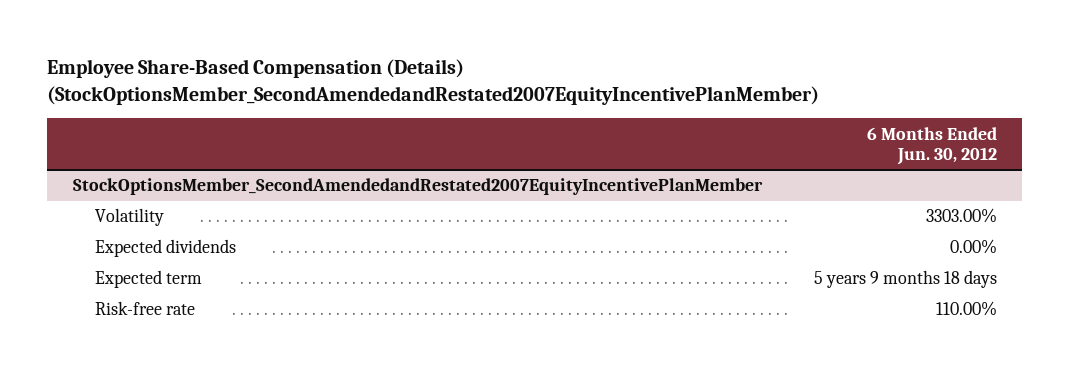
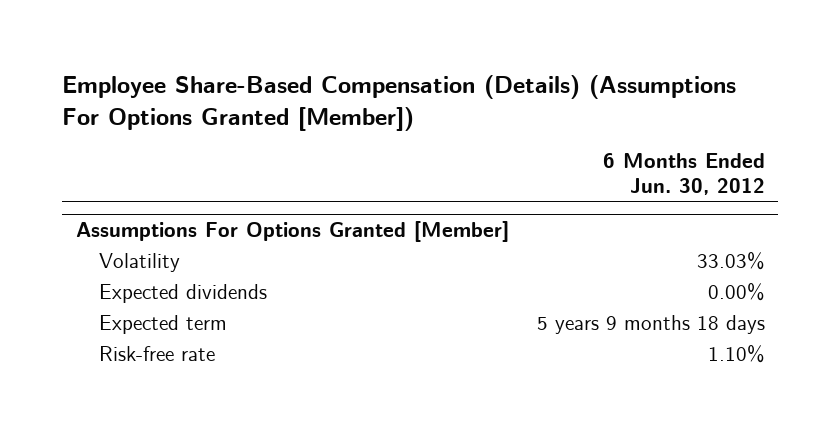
- Employee Share-Based Compensation (Details) (StockOptionsMember_SecondAmendedandRestated2007EquityIncentivePlanMember)
+ Employee Share-Based Compensation (Details) (Assumptions For Options Granted [Member])
- StockOptionsMember_SecondAmendedandRestated2007EquityIncentivePlanMember
- Volatility | 3303.00%
+ Assumptions For Options Granted [Member]
+ Volatility | 33.03%
- Risk-free rate | 110.00%
+ Risk-free rate | 1.10%

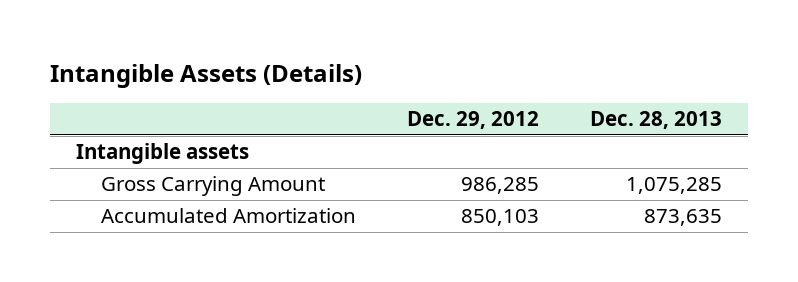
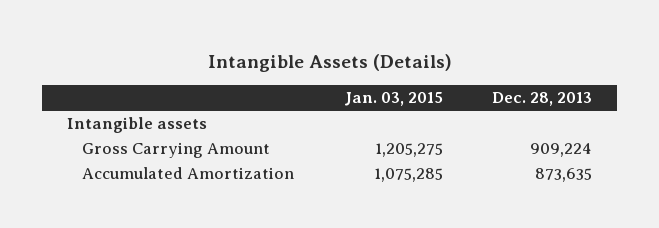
- | Dec. 29, 2012 | Dec. 28, 2013
+ | Jan. 03, 2015 | Dec. 28, 2013
- Gross Carrying Amount | 986,285 | 1,075,285
+ Gross Carrying Amount | 1,205,275 | 909,224

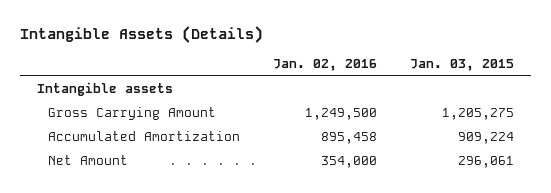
- | Jan. 03, 2015 | Dec. 28, 2013
+ | Jan. 02, 2016 | Jan. 03, 2015
- Accumulated Amortization | 1,075,285 | 873,635
+ Accumulated Amortization | 895,458 | 909,224
+ Net Amount | 354,000 | 296,061

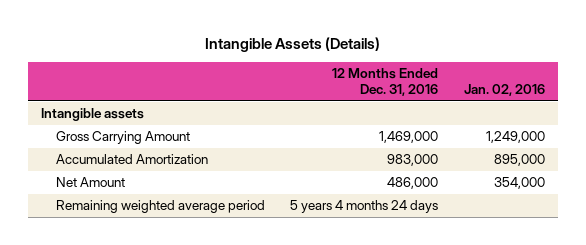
- | Jan. 02, 2016 | Jan. 03, 2015
+ | 12 Months Ended Dec. 31, 2016 | Jan. 02, 2016
- Gross Carrying Amount | 1,249,500 | 1,205,275
- Accumulated Amortization | 895,458 | 909,224
+ Gross Carrying Amount | 1,469,000 | 1,249,000
+ Accumulated Amortization | 983,000 | 895,000
+ Remaining weighted average period | 5 years 4 months 24 days |

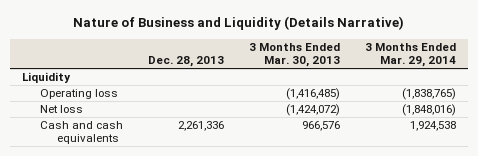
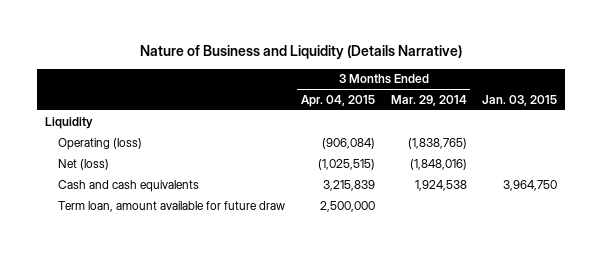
- | Dec. 28, 2013 | 3 Months Ended Mar. 30, 2013 | 3 Months Ended Mar. 29, 2014
+ | 3 Months Ended Apr. 04, 2015 | 3 Months Ended Mar. 29, 2014 | Jan. 03, 2015
- Operating loss | | (1,416,485) | (1,838,765)
- Net loss | | (1,424,072) | (1,848,016)
+ Operating (loss) | (906,084) | (1,838,765) |
+ Net (loss) | (1,025,515) | (1,848,016) |
+ Term loan, amount available for future draw | 2,500,000 | |

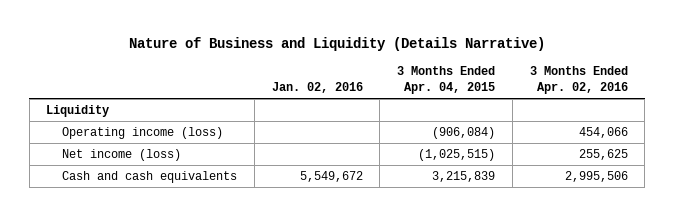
- | 3 Months Ended Apr. 04, 2015 | 3 Months Ended Mar. 29, 2014 | Jan. 03, 2015
+ | Jan. 02, 2016 | 3 Months Ended Apr. 04, 2015 | 3 Months Ended Apr. 02, 2016
- Operating (loss) | (906,084) | (1,838,765) |
- Net (loss) | (1,025,515) | (1,848,016) |
+ Operating income (loss) | | (906,084) | 454,066
+ Net income (loss) | | (1,025,515) | 255,625
- Term loan, amount available for future draw | 2,500,000 | |

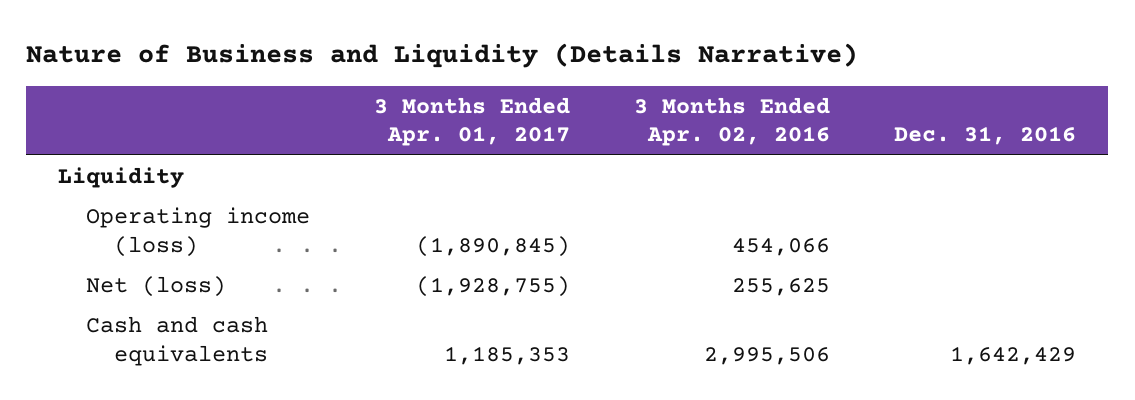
- | Jan. 02, 2016 | 3 Months Ended Apr. 04, 2015 | 3 Months Ended Apr. 02, 2016
+ | 3 Months Ended Apr. 01, 2017 | 3 Months Ended Apr. 02, 2016 | Dec. 31, 2016
- Net income (loss) | | (1,025,515) | 255,625
+ Net (loss) | (1,928,755) | 255,625 |

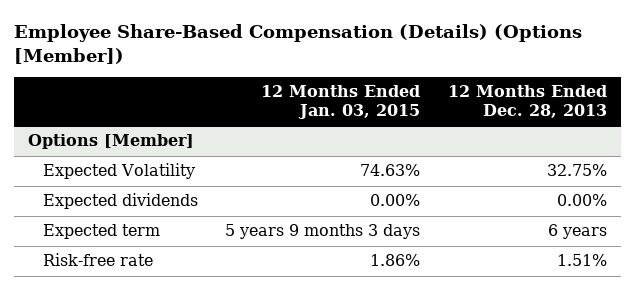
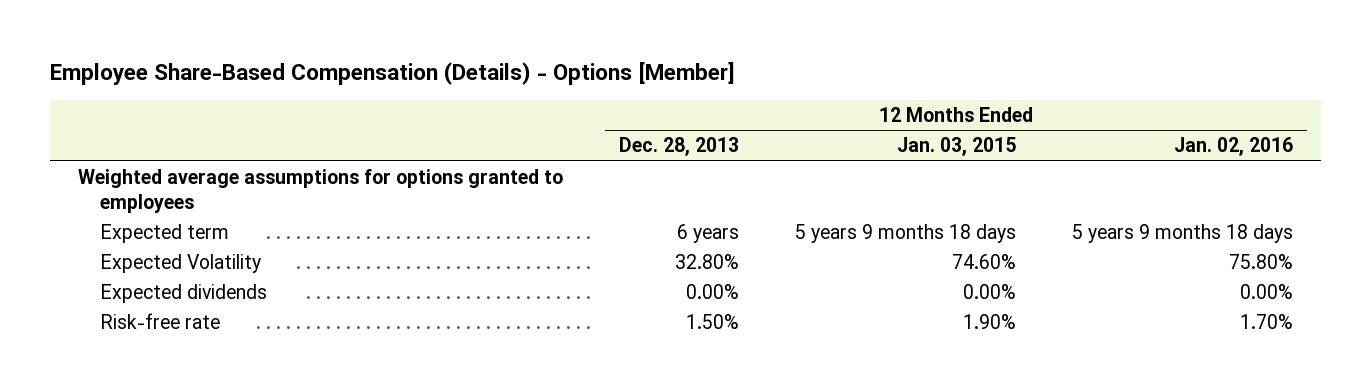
- Employee Share-Based Compensation (Details) (Options [Member])
+ Employee Share-Based Compensation (Details) - Options [Member]
- | 12 Months Ended Jan. 03, 2015 | 12 Months Ended Dec. 28, 2013
+ | 12 Months Ended Dec. 28, 2013 | 12 Months Ended Jan. 03, 2015 | 12 Months Ended Jan. 02, 2016
- Options [Member]
- Expected Volatility | 74.63% | 32.75%
+ Weighted average assumptions for options granted to employees
+ Expected term | 6 years | 5 years 9 months 18 days | 5 years 9 months 18 days
+ Expected Volatility | 32.80% | 74.60% | 75.80%
- Expected term | 5 years 9 months 3 days | 6 years
- Risk-free rate | 1.86% | 1.51%
+ Risk-free rate | 1.50% | 1.90% | 1.70%

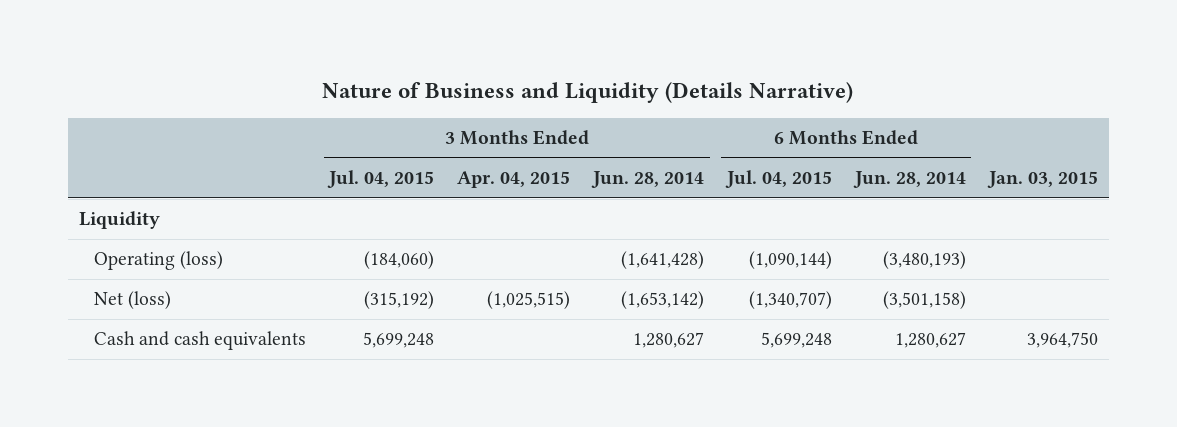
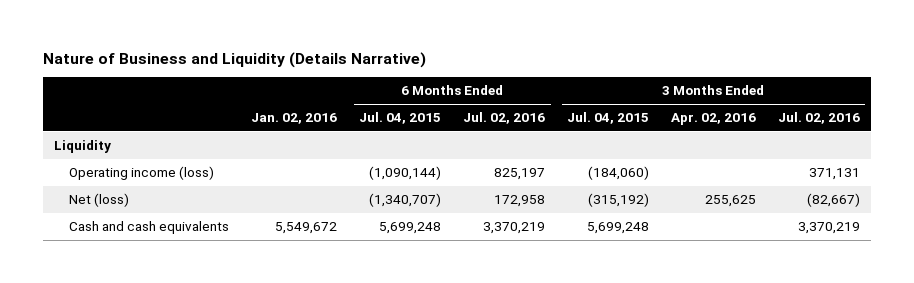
- | 3 Months Ended Jul. 04, 2015 | 3 Months Ended Apr. 04, 2015 | 3 Months Ended Jun. 28, 2014 | 6 Months Ended Jul. 04, 2015 | 6 Months Ended Jun. 28, 2014 | Jan. 03, 2015
+ | Jan. 02, 2016 | 6 Months Ended Jul. 04, 2015 | 6 Months Ended Jul. 02, 2016 | 3 Months Ended Jul. 04, 2015 | 3 Months Ended Apr. 02, 2016 | 3 Months Ended Jul. 02, 2016
- Operating (loss) | (184,060) | | (1,641,428) | (1,090,144) | (3,480,193) |
+ Operating income (loss) | | (1,090,144) | 825,197 | (184,060) | | 371,131

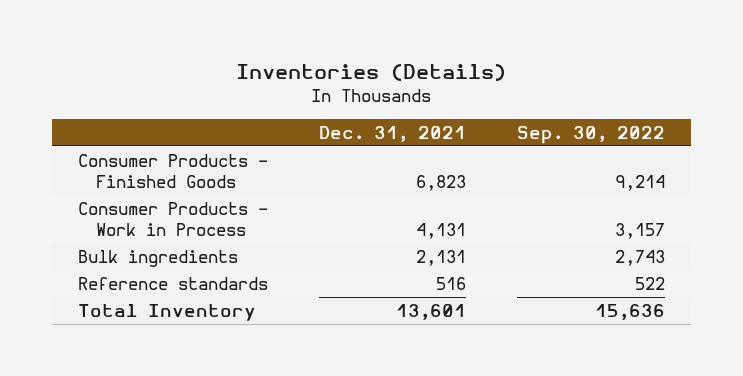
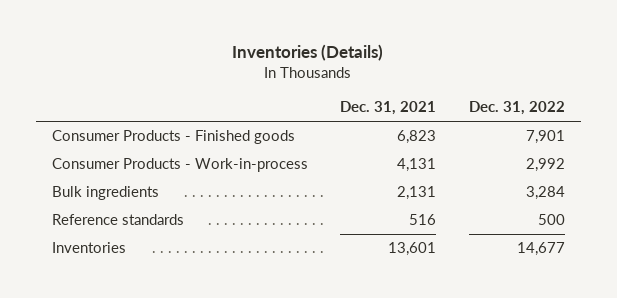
- | Dec. 31, 2021 | Sep. 30, 2022
+ | Dec. 31, 2021 | Dec. 31, 2022
- Consumer Products - Finished Goods | 6,823 | 9,214
- Consumer Products - Work in Process | 4,131 | 3,157
+ Consumer Products - Finished goods | 6,823 | 7,901
+ Consumer Products - Work-in-process | 4,131 | 2,992
- Total Inventory | 13,601 | 15,636
+ Inventories | 13,601 | 14,677

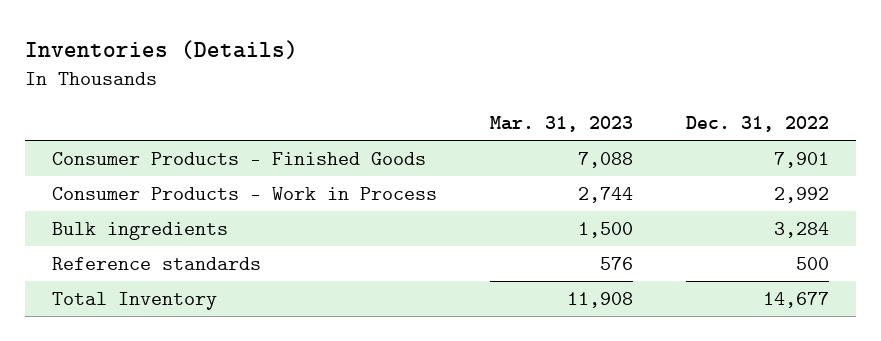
- | Dec. 31, 2021 | Dec. 31, 2022
+ | Mar. 31, 2023 | Dec. 31, 2022
- Consumer Products - Finished goods | 6,823 | 7,901
- Consumer Products - Work-in-process | 4,131 | 2,992
+ Consumer Products - Finished Goods | 7,088 | 7,901
+ Consumer Products - Work in Process | 2,744 | 2,992
- Inventories | 13,601 | 14,677
+ Total Inventory | 11,908 | 14,677

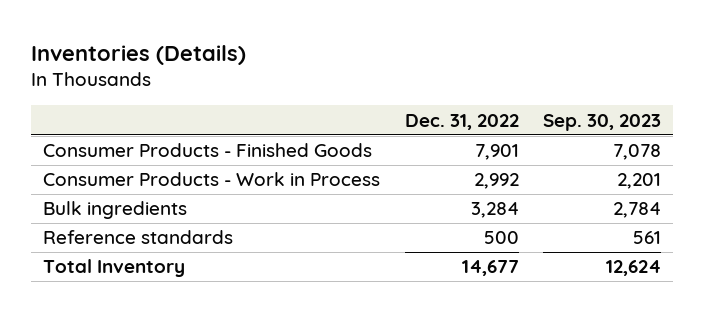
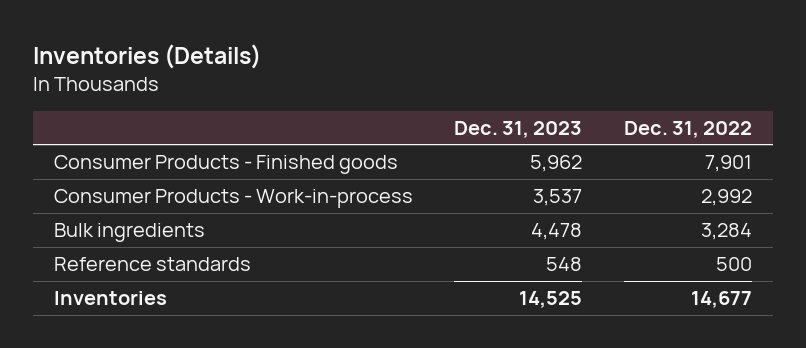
- | Dec. 31, 2022 | Sep. 30, 2023
+ | Dec. 31, 2023 | Dec. 31, 2022
- Consumer Products - Finished Goods | 7,901 | 7,078
- Consumer Products - Work in Process | 2,992 | 2,201
+ Consumer Products - Finished goods | 5,962 | 7,901
+ Consumer Products - Work-in-process | 3,537 | 2,992
- Total Inventory | 14,677 | 12,624
+ Inventories | 14,525 | 14,677

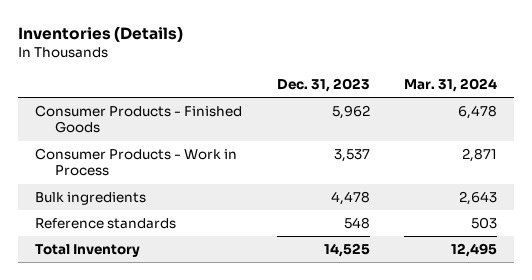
- | Dec. 31, 2023 | Dec. 31, 2022
+ | Dec. 31, 2023 | Mar. 31, 2024
- Consumer Products - Finished goods | 5,962 | 7,901
- Consumer Products - Work-in-process | 3,537 | 2,992
+ Consumer Products - Finished Goods | 5,962 | 6,478
+ Consumer Products - Work in Process | 3,537 | 2,871
- Inventories | 14,525 | 14,677
+ Total Inventory | 14,525 | 12,495

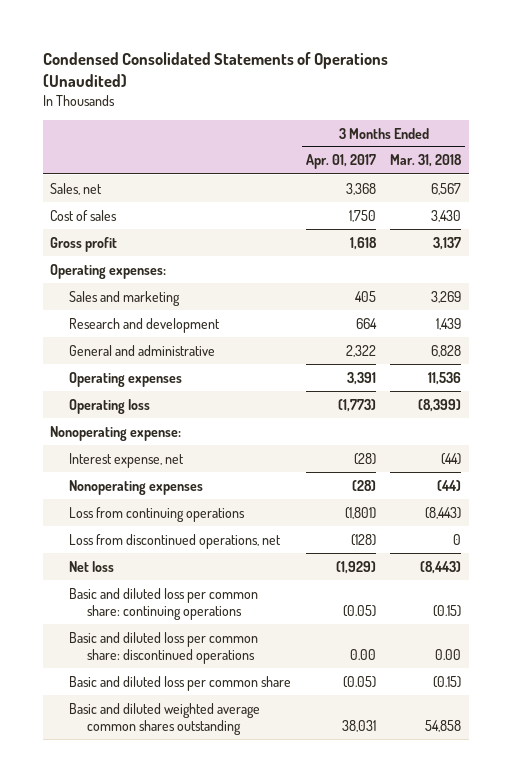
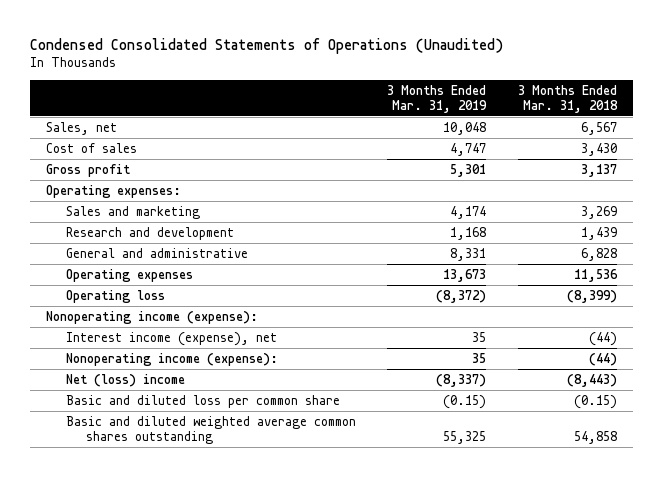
- | 3 Months Ended Apr. 01, 2017 | 3 Months Ended Mar. 31, 2018
+ | 3 Months Ended Mar. 31, 2019 | 3 Months Ended Mar. 31, 2018
- Nonoperating expense:
- Interest expense, net | (28) | (44)
- Nonoperating expenses | (28) | (44)
- Loss from continuing operations | (1,801) | (8,443)
- Loss from discontinued operations, net | (128) | 0
- Net loss | (1,929) | (8,443)
- Basic and diluted loss per common share: continuing operations | (0.05) | (0.15)
- Basic and diluted loss per common share: discontinued operations | 0.00 | 0.00
+ Nonoperating income (expense):
+ Interest income (expense), net | 35 | (44)
+ Nonoperating income (expense): | 35 | (44)
+ Net (loss) income | (8,337) | (8,443)

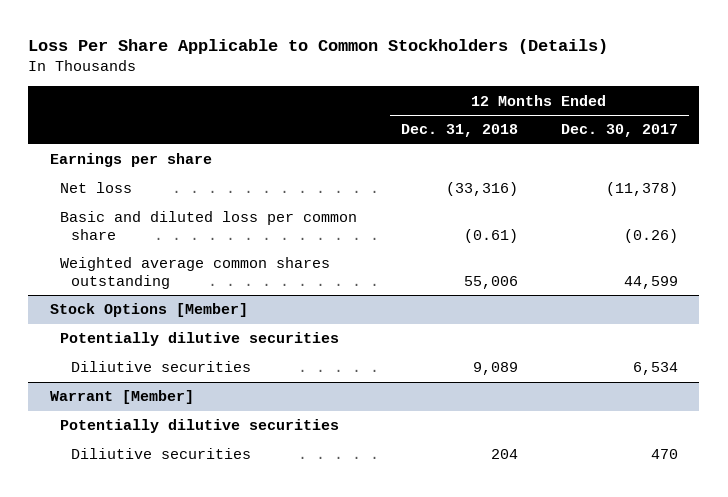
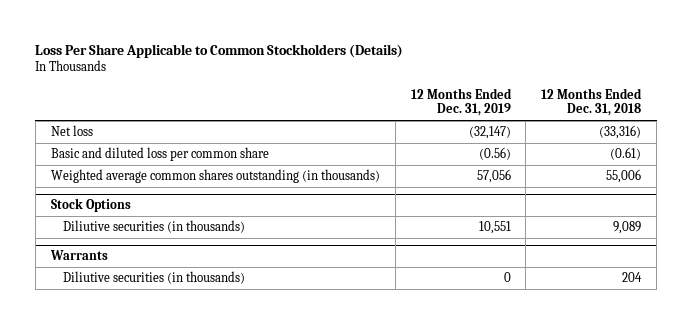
- | 12 Months Ended Dec. 31, 2018 | 12 Months Ended Dec. 30, 2017
+ | 12 Months Ended Dec. 31, 2019 | 12 Months Ended Dec. 31, 2018
- Earnings per share
- Weighted average common shares outstanding | 55,006 | 44,599
- Stock Options [Member]
- Potentially dilutive securities
- Diliutive securities | 9,089 | 6,534
- Warrant [Member]
- Potentially dilutive securities
- Diliutive securities | 204 | 470
+ Weighted average common shares outstanding (in thousands) | 57,056 | 55,006
+ Stock Options
+ Diliutive securities (in thousands) | 10,551 | 9,089
+ Warrants
+ Diliutive securities (in thousands) | 0 | 204

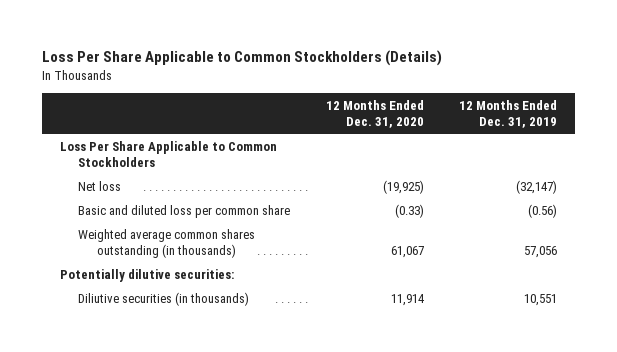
- | 12 Months Ended Dec. 31, 2019 | 12 Months Ended Dec. 31, 2018
+ | 12 Months Ended Dec. 31, 2020 | 12 Months Ended Dec. 31, 2019
+ Loss Per Share Applicable to Common Stockholders
- Stock Options
+ Potentially dilutive securities:
- Warrants
- Diliutive securities (in thousands) | 0 | 204

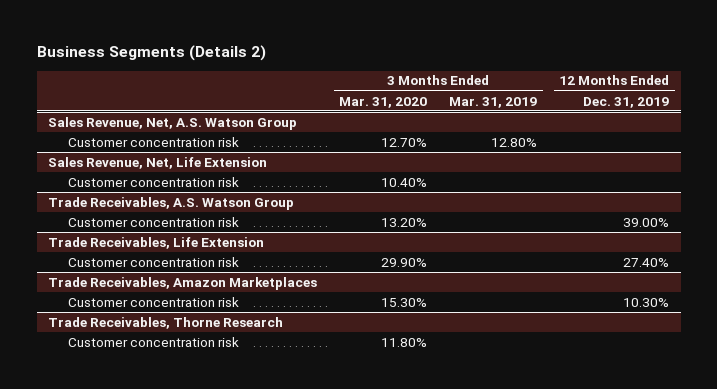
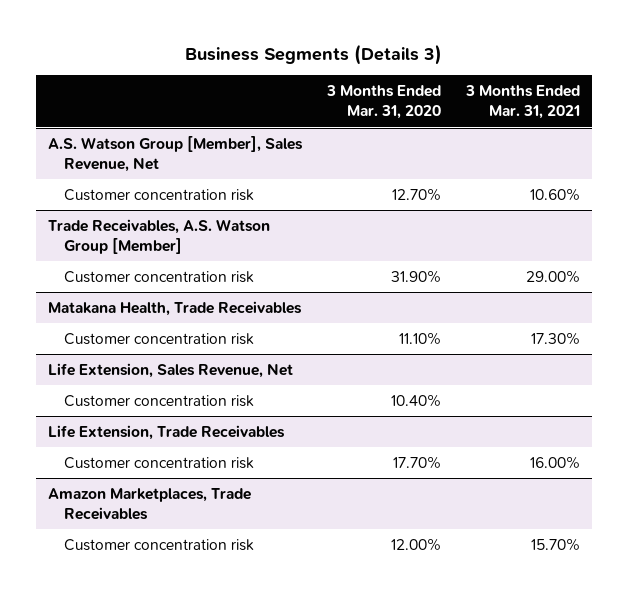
- Business Segments (Details 2)
+ Business Segments (Details 3)
- | 3 Months Ended Mar. 31, 2020 | 3 Months Ended Mar. 31, 2019 | 12 Months Ended Dec. 31, 2019
+ | 3 Months Ended Mar. 31, 2020 | 3 Months Ended Mar. 31, 2021
- Sales Revenue, Net, A.S. Watson Group
+ A.S. Watson Group [Member], Sales Revenue, Net
- Sales Revenue, Net, Life Extension
+ Trade Receivables, A.S. Watson Group [Member]
+ Customer concentration risk | 31.90% | 29.00%
+ Matakana Health, Trade Receivables
+ Customer concentration risk | 11.10% | 17.30%
+ Life Extension, Sales Revenue, Net
- Trade Receivables, A.S. Watson Group
- Customer concentration risk | 13.20% | | 39.00%
- Trade Receivables, Life Extension
- Customer concentration risk | 29.90% | | 27.40%
- Trade Receivables, Amazon Marketplaces
- Customer concentration risk | 15.30% | | 10.30%
- Trade Receivables, Thorne Research
- Customer concentration risk | 11.80% | |
+ Life Extension, Trade Receivables
+ Customer concentration risk | 17.70% | 16.00%
+ Amazon Marketplaces, Trade Receivables
+ Customer concentration risk | 12.00% | 15.70%

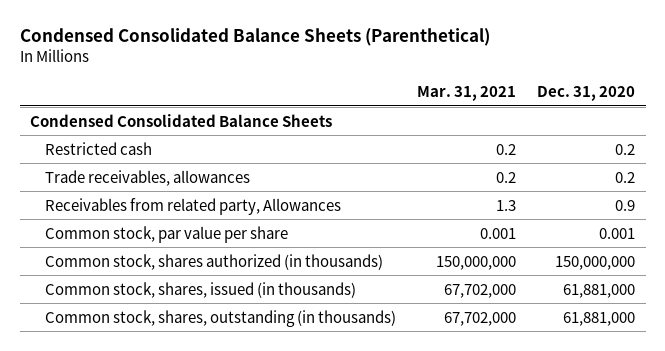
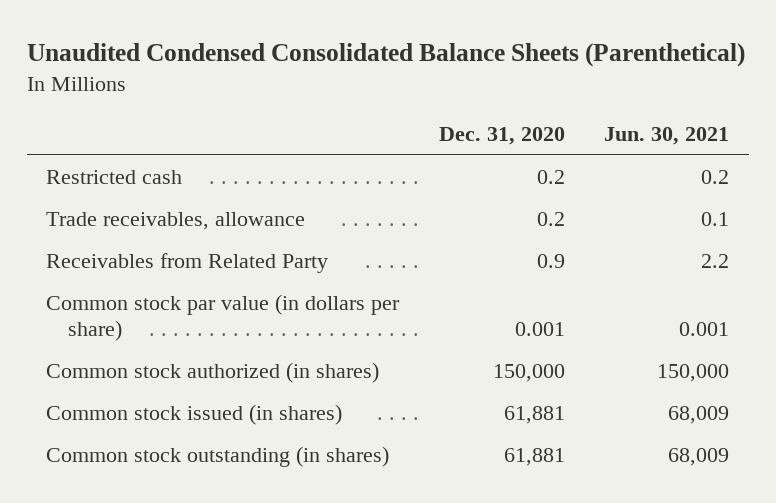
- Condensed Consolidated Balance Sheets (Parenthetical)
+ Unaudited Condensed Consolidated Balance Sheets (Parenthetical)
- | Mar. 31, 2021 | Dec. 31, 2020
+ | Dec. 31, 2020 | Jun. 30, 2021
- Condensed Consolidated Balance Sheets
- Trade receivables, allowances | 0.2 | 0.2
- Receivables from related party, Allowances | 1.3 | 0.9
- Common stock, par value per share | 0.001 | 0.001
- Common stock, shares authorized (in thousands) | 150,000,000 | 150,000,000
- Common stock, shares, issued (in thousands) | 67,702,000 | 61,881,000
- Common stock, shares, outstanding (in thousands) | 67,702,000 | 61,881,000
+ Trade receivables, allowance | 0.2 | 0.1
+ Receivables from Related Party | 0.9 | 2.2
+ Common stock par value (in dollars per share) | 0.001 | 0.001
+ Common stock authorized (in shares) | 150,000 | 150,000
+ Common stock issued (in shares) | 61,881 | 68,009
+ Common stock outstanding (in shares) | 61,881 | 68,009

